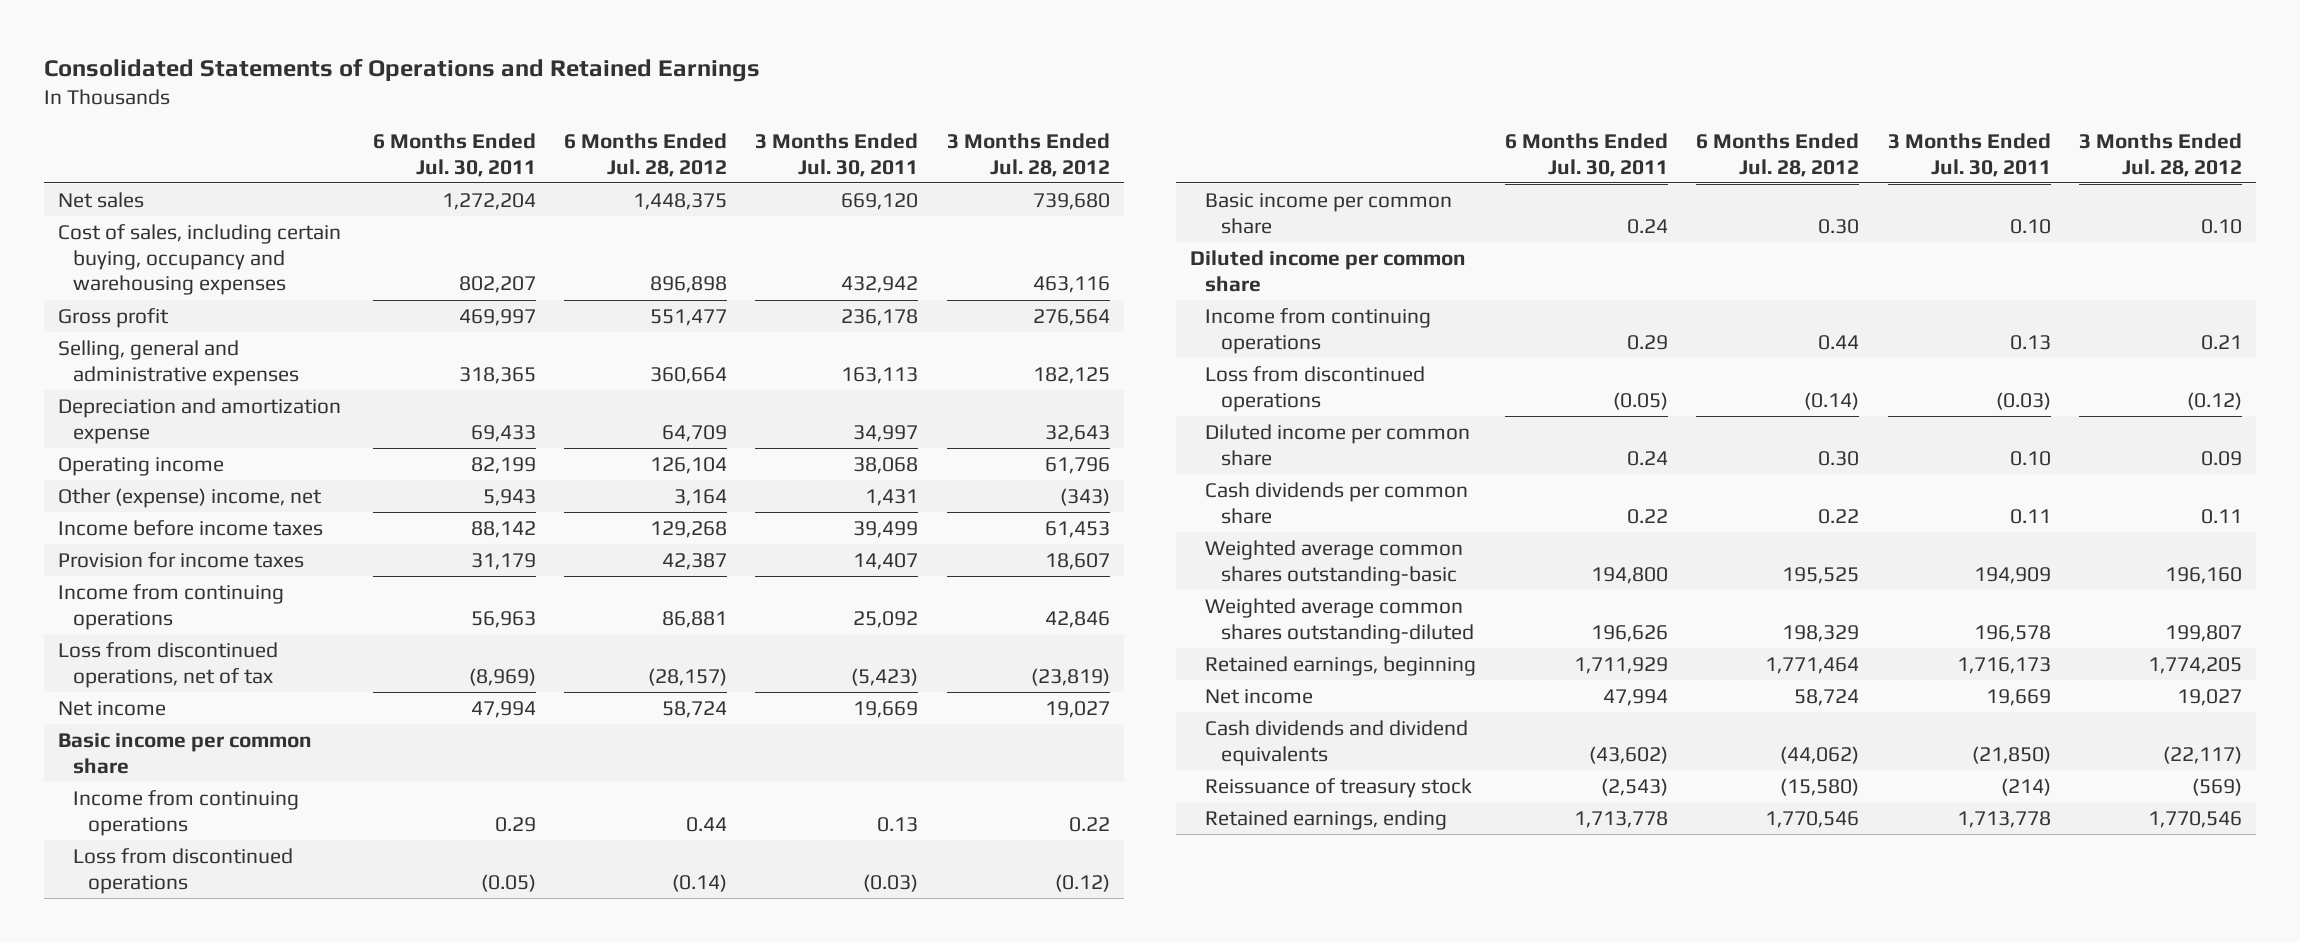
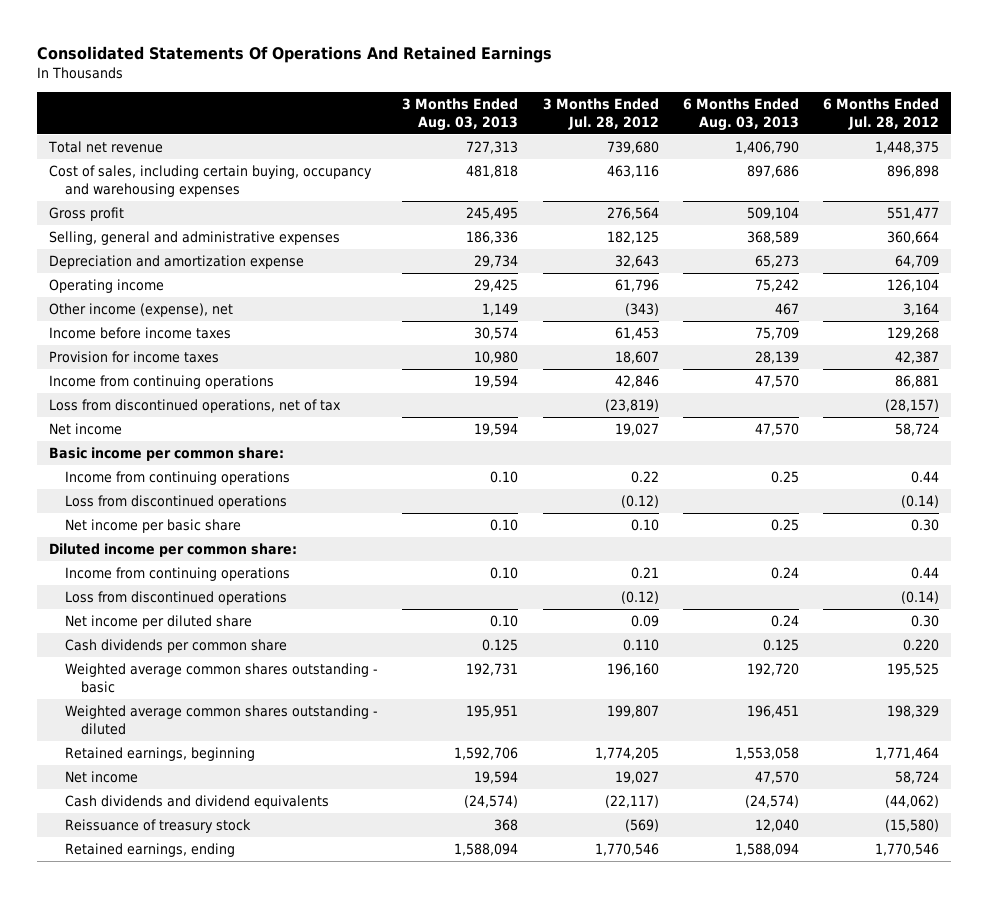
- Consolidated Statements of Operations and Retained Earnings
+ Consolidated Statements Of Operations And Retained Earnings
- | 6 Months Ended Jul. 30, 2011 | 6 Months Ended Jul. 28, 2012 | 3 Months Ended Jul. 30, 2011 | 3 Months Ended Jul. 28, 2012
+ | 3 Months Ended Aug. 03, 2013 | 3 Months Ended Jul. 28, 2012 | 6 Months Ended Aug. 03, 2013 | 6 Months Ended Jul. 28, 2012
- Net sales | 1,272,204 | 1,448,375 | 669,120 | 739,680
+ Total net revenue | 727,313 | 739,680 | 1,406,790 | 1,448,375
- Other (expense) income, net | 5,943 | 3,164 | 1,431 | (343)
+ Other income (expense), net | 1,149 | (343) | 467 | 3,164
- Basic income per common share
+ Basic income per common share:
- Basic income per common share | 0.24 | 0.30 | 0.10 | 0.10
- Diluted income per common share
+ Net income per basic share | 0.10 | 0.10 | 0.25 | 0.30
+ Diluted income per common share:
- Diluted income per common share | 0.24 | 0.30 | 0.10 | 0.09
- Cash dividends per common share | 0.22 | 0.22 | 0.11 | 0.11
- Weighted average common shares outstanding-basic | 194,800 | 195,525 | 194,909 | 196,160
- Weighted average common shares outstanding-diluted | 196,626 | 198,329 | 196,578 | 199,807
+ Net income per diluted share | 0.10 | 0.09 | 0.24 | 0.30
+ Cash dividends per common share | 0.125 | 0.110 | 0.125 | 0.220
+ Weighted average common shares outstanding - basic | 192,731 | 196,160 | 192,720 | 195,525
+ Weighted average common shares outstanding - diluted | 195,951 | 199,807 | 196,451 | 198,329

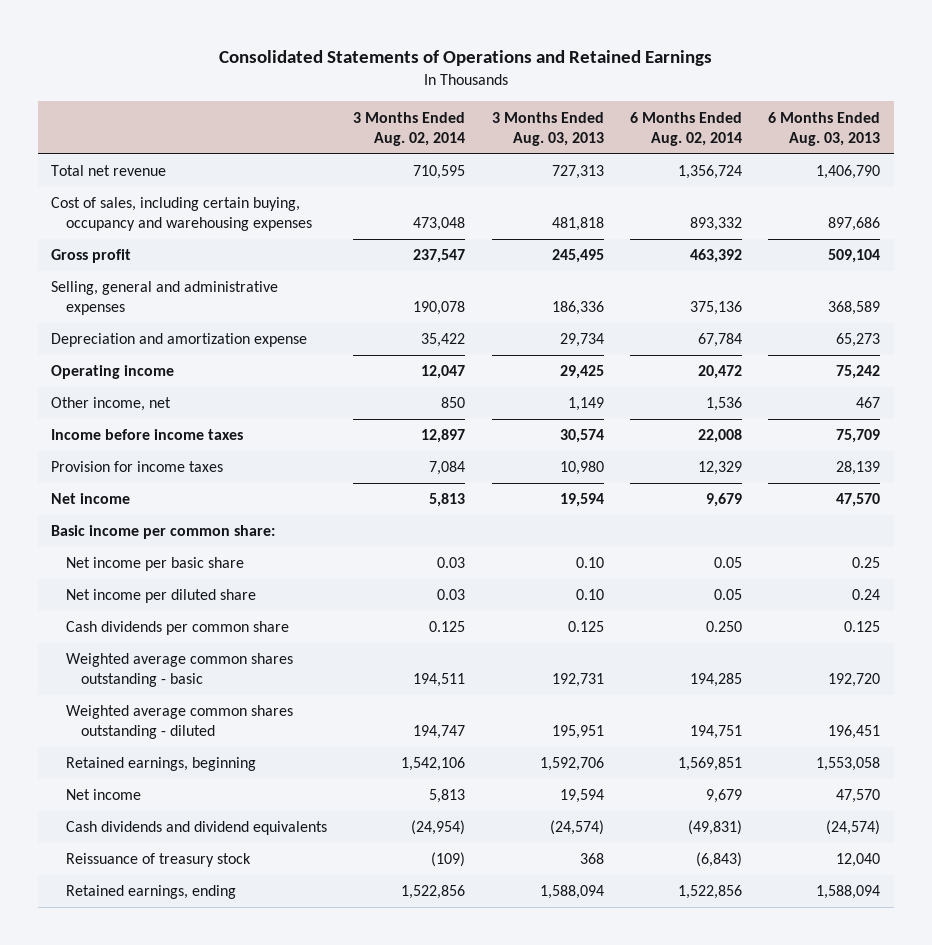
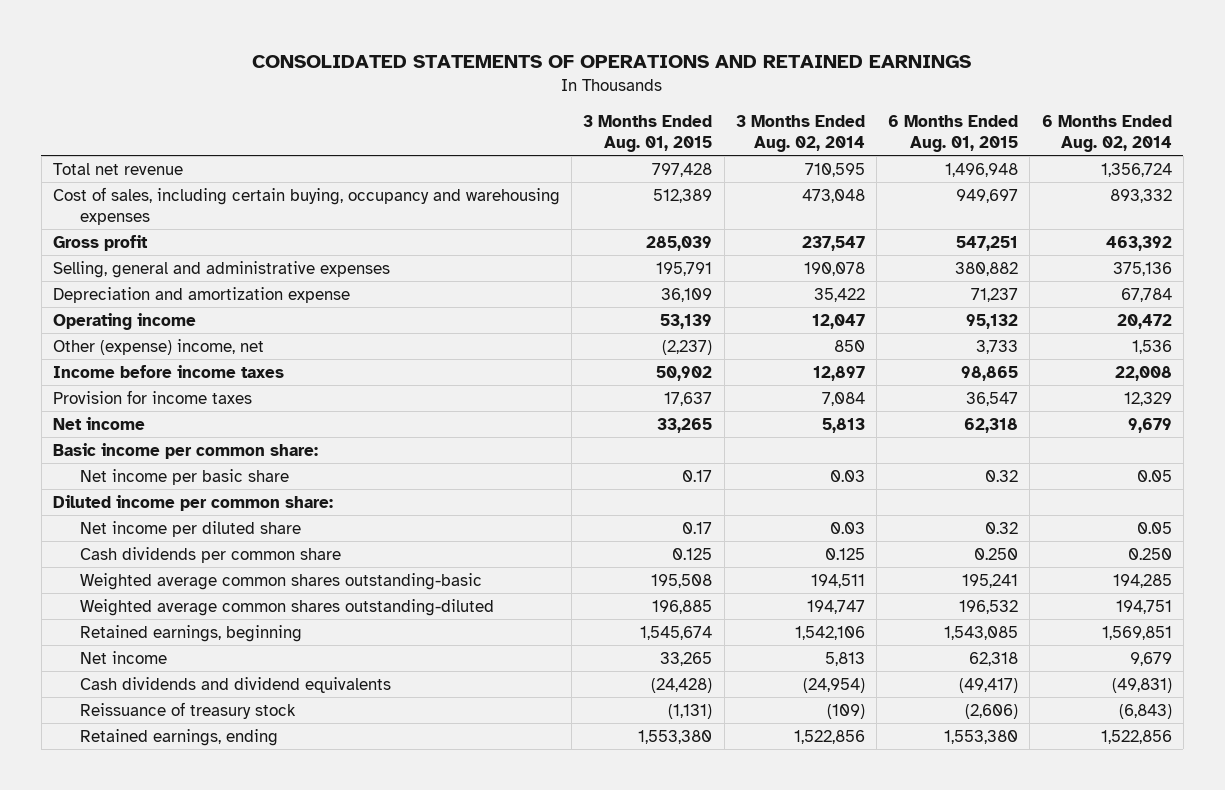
- Consolidated Statements of Operations and Retained Earnings
+ CONSOLIDATED STATEMENTS OF OPERATIONS AND RETAINED EARNINGS
- | 3 Months Ended Aug. 02, 2014 | 3 Months Ended Aug. 03, 2013 | 6 Months Ended Aug. 02, 2014 | 6 Months Ended Aug. 03, 2013
+ | 3 Months Ended Aug. 01, 2015 | 3 Months Ended Aug. 02, 2014 | 6 Months Ended Aug. 01, 2015 | 6 Months Ended Aug. 02, 2014
- Other income, net | 850 | 1,149 | 1,536 | 467
+ Other (expense) income, net | (2,237) | 850 | 3,733 | 1,536
+ Diluted income per common share:
- Weighted average common shares outstanding - basic | 194,511 | 192,731 | 194,285 | 192,720
- Weighted average common shares outstanding - diluted | 194,747 | 195,951 | 194,751 | 196,451
+ Weighted average common shares outstanding-basic | 195,508 | 194,511 | 195,241 | 194,285
+ Weighted average common shares outstanding-diluted | 196,885 | 194,747 | 196,532 | 194,751

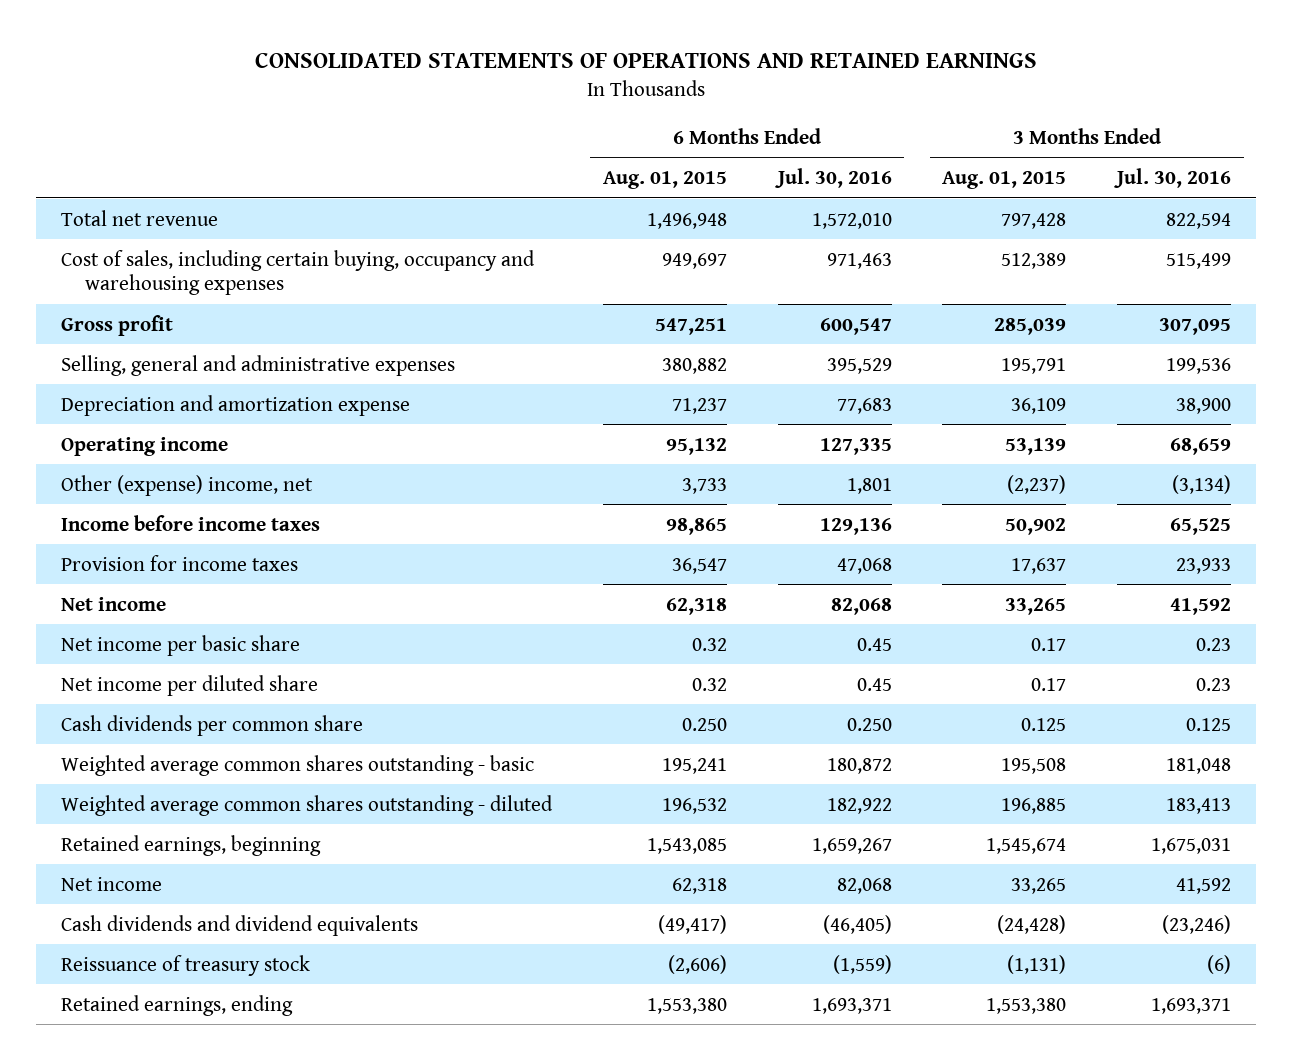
- | 3 Months Ended Aug. 01, 2015 | 3 Months Ended Aug. 02, 2014 | 6 Months Ended Aug. 01, 2015 | 6 Months Ended Aug. 02, 2014
+ | 6 Months Ended Aug. 01, 2015 | 6 Months Ended Jul. 30, 2016 | 3 Months Ended Aug. 01, 2015 | 3 Months Ended Jul. 30, 2016
- Basic income per common share:
- Diluted income per common share:
- Weighted average common shares outstanding-basic | 195,508 | 194,511 | 195,241 | 194,285
- Weighted average common shares outstanding-diluted | 196,885 | 194,747 | 196,532 | 194,751
+ Weighted average common shares outstanding - basic | 195,241 | 180,872 | 195,508 | 181,048
+ Weighted average common shares outstanding - diluted | 196,532 | 182,922 | 196,885 | 183,413

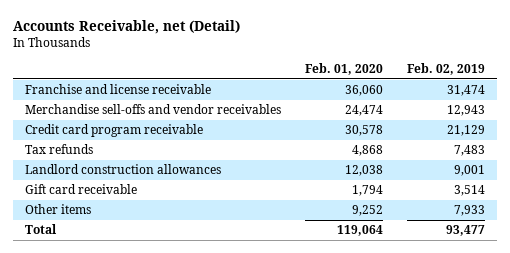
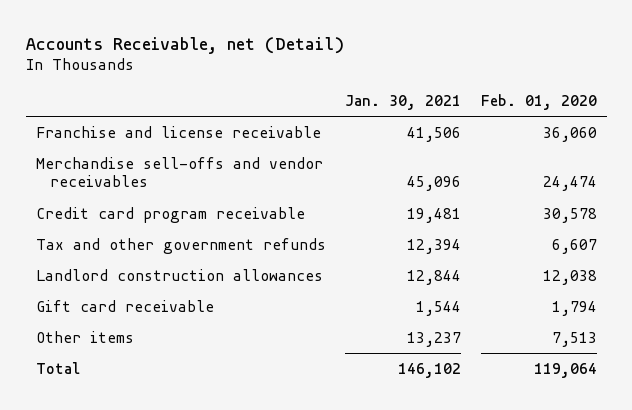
- | Feb. 01, 2020 | Feb. 02, 2019
+ | Jan. 30, 2021 | Feb. 01, 2020
- Tax refunds | 4,868 | 7,483
+ Tax and other government refunds | 12,394 | 6,607
- Other items | 9,252 | 7,933
+ Other items | 13,237 | 7,513

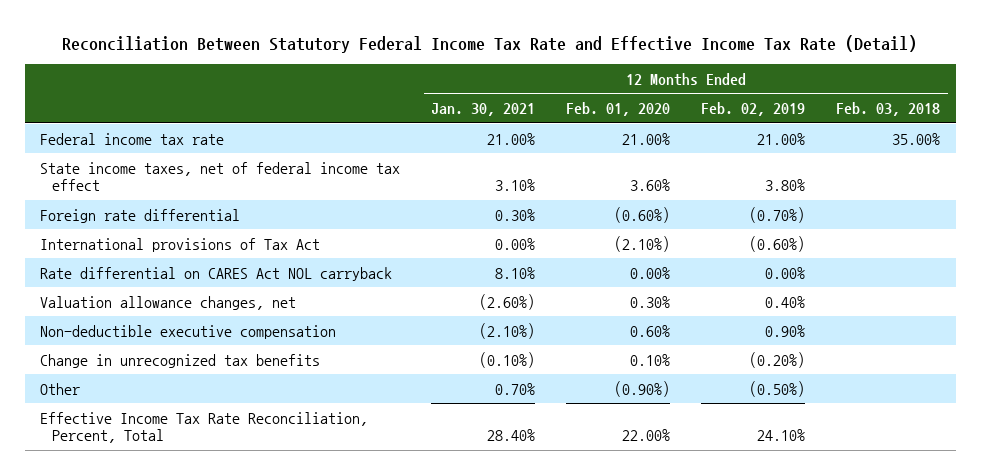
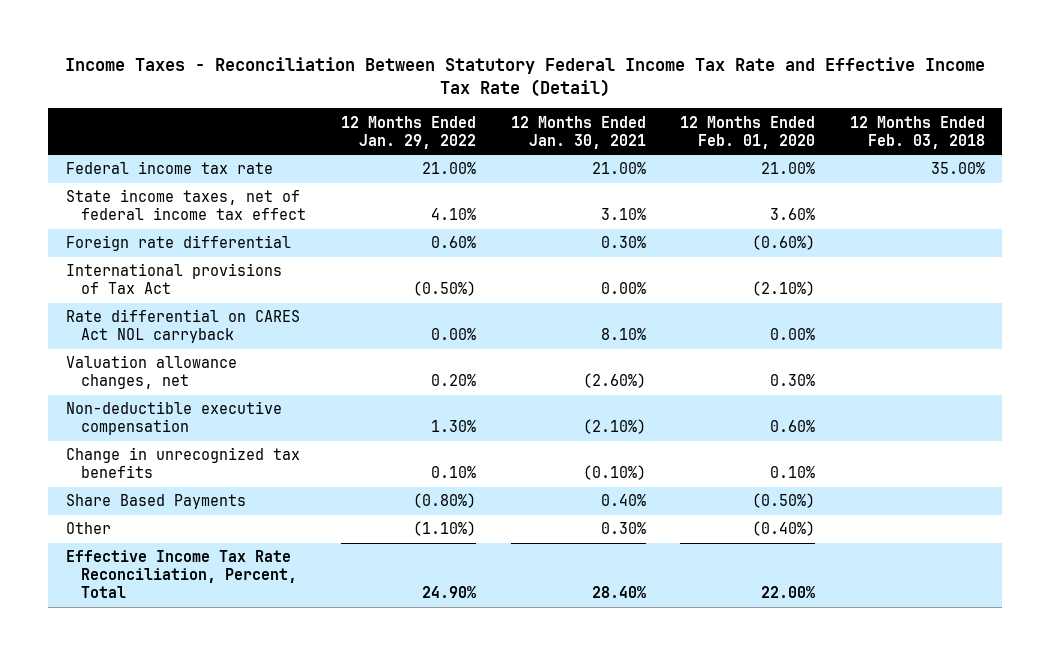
- Reconciliation Between Statutory Federal Income Tax Rate and Effective Income Tax Rate (Detail)
+ Income Taxes - Reconciliation Between Statutory Federal Income Tax Rate and Effective Income Tax Rate (Detail)
- | 12 Months Ended Jan. 30, 2021 | 12 Months Ended Feb. 01, 2020 | 12 Months Ended Feb. 02, 2019 | 12 Months Ended Feb. 03, 2018
+ | 12 Months Ended Jan. 29, 2022 | 12 Months Ended Jan. 30, 2021 | 12 Months Ended Feb. 01, 2020 | 12 Months Ended Feb. 03, 2018
- Other | 0.70% | (0.90%) | (0.50%) |
+ Share Based Payments | (0.80%) | 0.40% | (0.50%) |
+ Other | (1.10%) | 0.30% | (0.40%) |

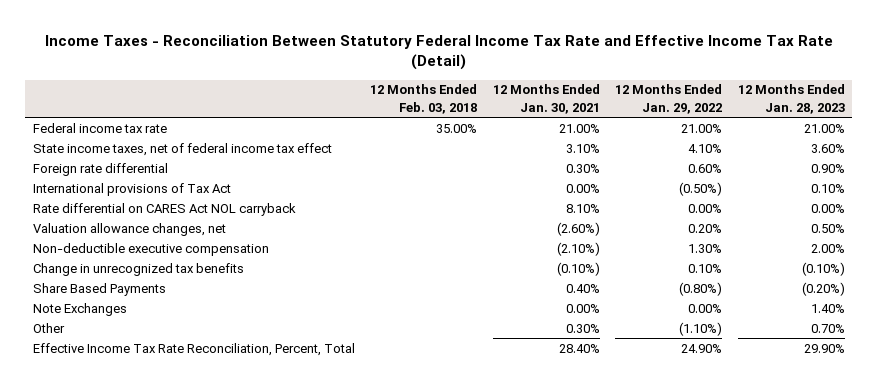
- | 12 Months Ended Jan. 29, 2022 | 12 Months Ended Jan. 30, 2021 | 12 Months Ended Feb. 01, 2020 | 12 Months Ended Feb. 03, 2018
+ | 12 Months Ended Feb. 03, 2018 | 12 Months Ended Jan. 30, 2021 | 12 Months Ended Jan. 29, 2022 | 12 Months Ended Jan. 28, 2023
+ Note Exchanges | | 0.00% | 0.00% | 1.40%

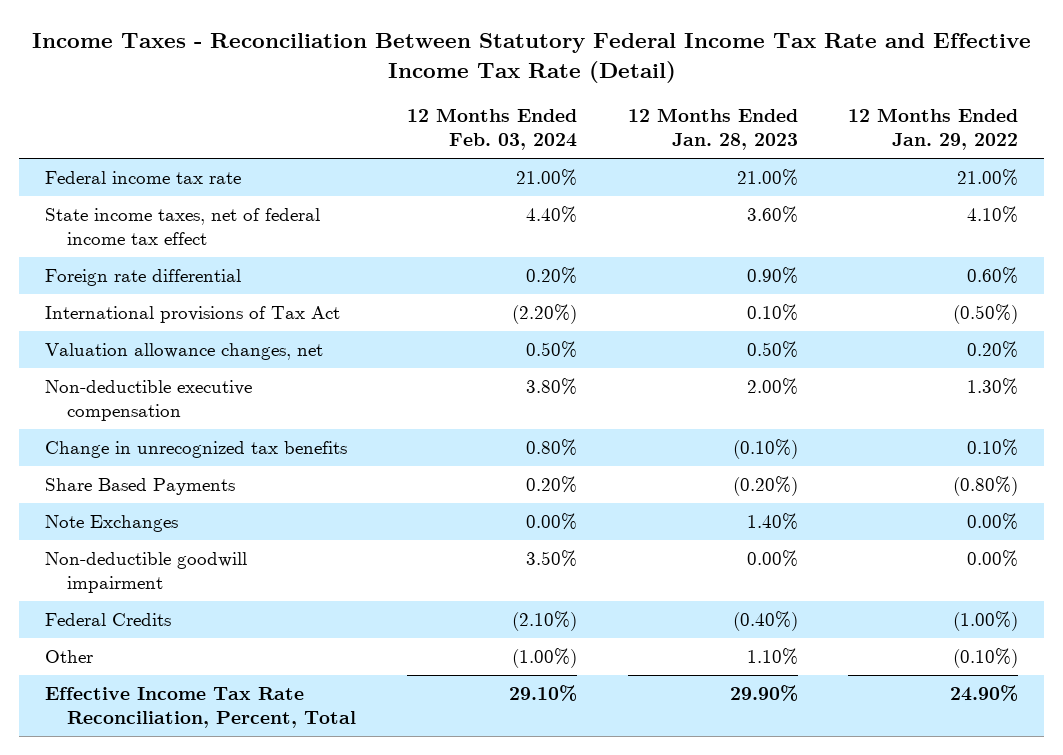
- | 12 Months Ended Feb. 03, 2018 | 12 Months Ended Jan. 30, 2021 | 12 Months Ended Jan. 29, 2022 | 12 Months Ended Jan. 28, 2023
+ | 12 Months Ended Feb. 03, 2024 | 12 Months Ended Jan. 28, 2023 | 12 Months Ended Jan. 29, 2022
- Rate differential on CARES Act NOL carryback | | 8.10% | 0.00% | 0.00%
- Other | | 0.30% | (1.10%) | 0.70%
+ Non-deductible goodwill impairment | 3.50% | 0.00% | 0.00%
+ Federal Credits | (2.10%) | (0.40%) | (1.00%)
+ Other | (1.00%) | 1.10% | (0.10%)

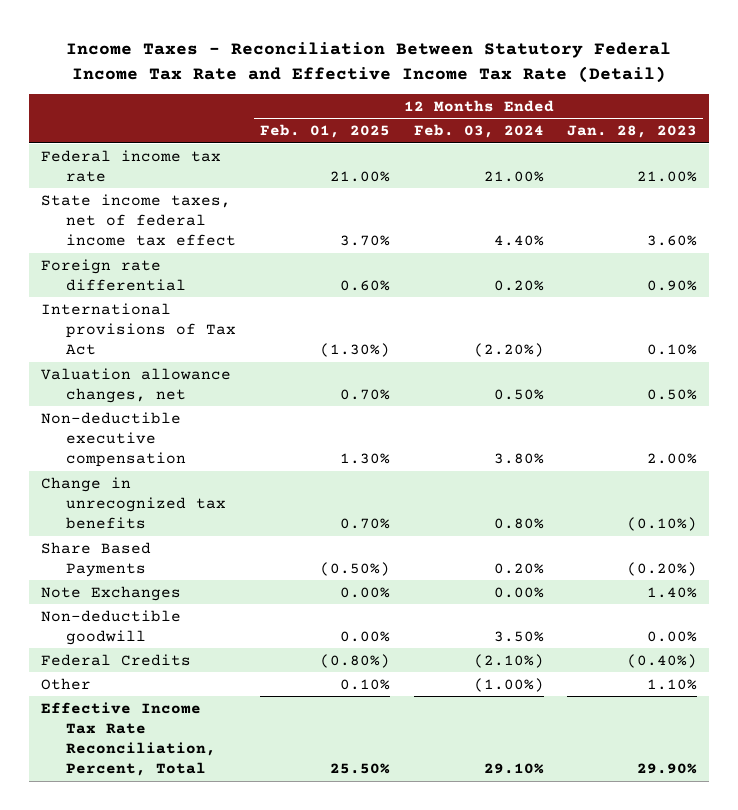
- | 12 Months Ended Feb. 03, 2024 | 12 Months Ended Jan. 28, 2023 | 12 Months Ended Jan. 29, 2022
+ | 12 Months Ended Feb. 01, 2025 | 12 Months Ended Feb. 03, 2024 | 12 Months Ended Jan. 28, 2023
- Non-deductible goodwill impairment | 3.50% | 0.00% | 0.00%
+ Non-deductible goodwill | 0.00% | 3.50% | 0.00%

